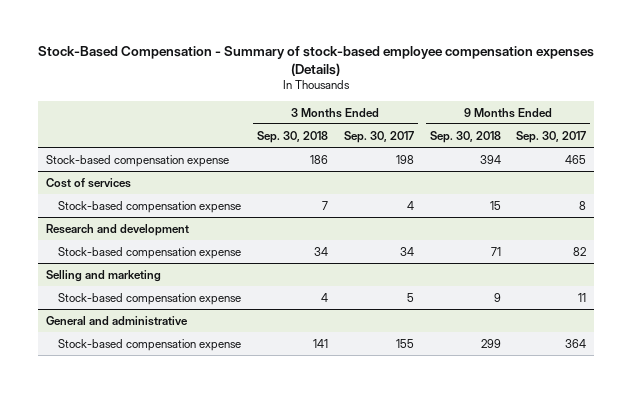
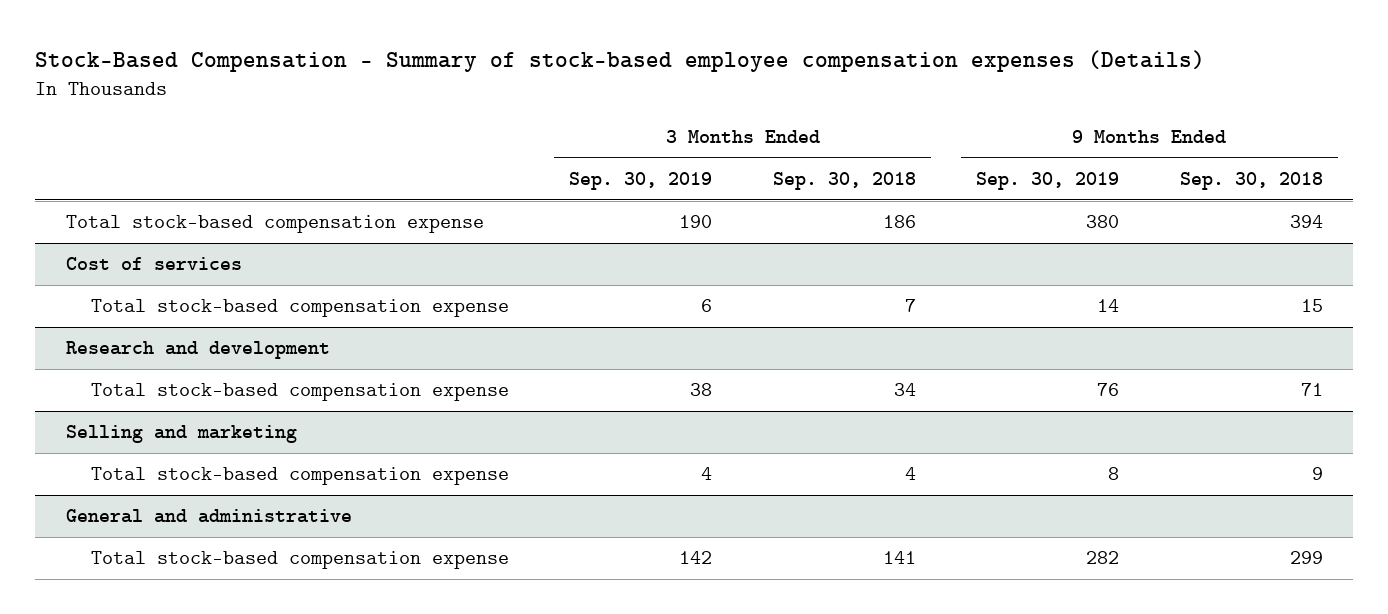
- | 3 Months Ended Sep. 30, 2018 | 3 Months Ended Sep. 30, 2017 | 9 Months Ended Sep. 30, 2018 | 9 Months Ended Sep. 30, 2017
+ | 3 Months Ended Sep. 30, 2019 | 3 Months Ended Sep. 30, 2018 | 9 Months Ended Sep. 30, 2019 | 9 Months Ended Sep. 30, 2018
- Stock-based compensation expense | 186 | 198 | 394 | 465
+ Total stock-based compensation expense | 190 | 186 | 380 | 394
@ Cost of services
- Stock-based compensation expense | 7 | 4 | 15 | 8
+ Total stock-based compensation expense | 6 | 7 | 14 | 15
@ Research and development
- Stock-based compensation expense | 34 | 34 | 71 | 82
+ Total stock-based compensation expense | 38 | 34 | 76 | 71
@ Selling and marketing
- Stock-based compensation expense | 4 | 5 | 9 | 11
+ Total stock-based compensation expense | 4 | 4 | 8 | 9
@ General and administrative
- Stock-based compensation expense | 141 | 155 | 299 | 364
+ Total stock-based compensation expense | 142 | 141 | 282 | 299

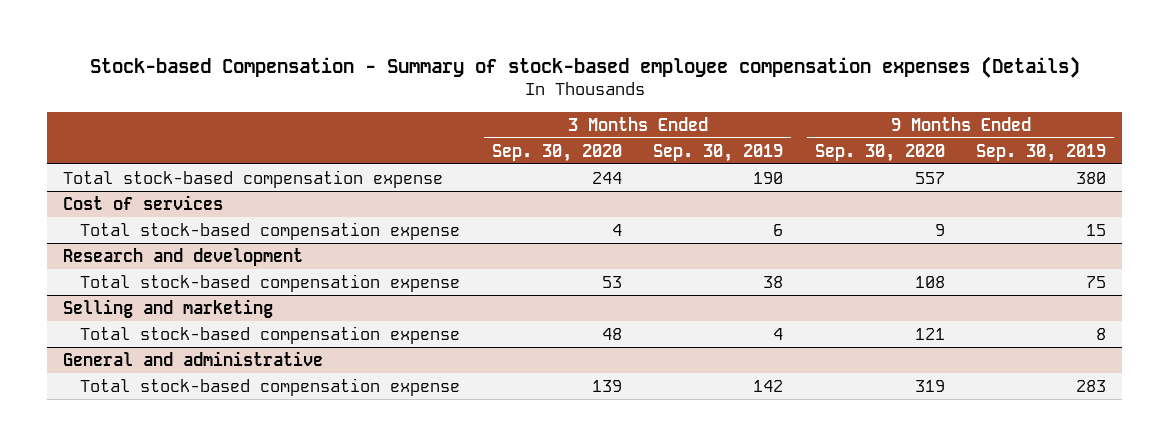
- Stock-Based Compensation - Summary of stock-based employee compensation expenses (Details)
+ Stock-based Compensation - Summary of stock-based employee compensation expenses (Details)
- | 3 Months Ended Sep. 30, 2019 | 3 Months Ended Sep. 30, 2018 | 9 Months Ended Sep. 30, 2019 | 9 Months Ended Sep. 30, 2018
+ | 3 Months Ended Sep. 30, 2020 | 3 Months Ended Sep. 30, 2019 | 9 Months Ended Sep. 30, 2020 | 9 Months Ended Sep. 30, 2019
@ Cost of services
- Total stock-based compensation expense | 6 | 7 | 14 | 15
+ Total stock-based compensation expense | 4 | 6 | 9 | 15
@ Research and development
- Total stock-based compensation expense | 38 | 34 | 76 | 71
+ Total stock-based compensation expense | 53 | 38 | 108 | 75
@ General and administrative
- Total stock-based compensation expense | 142 | 141 | 282 | 299
+ Total stock-based compensation expense | 139 | 142 | 319 | 283

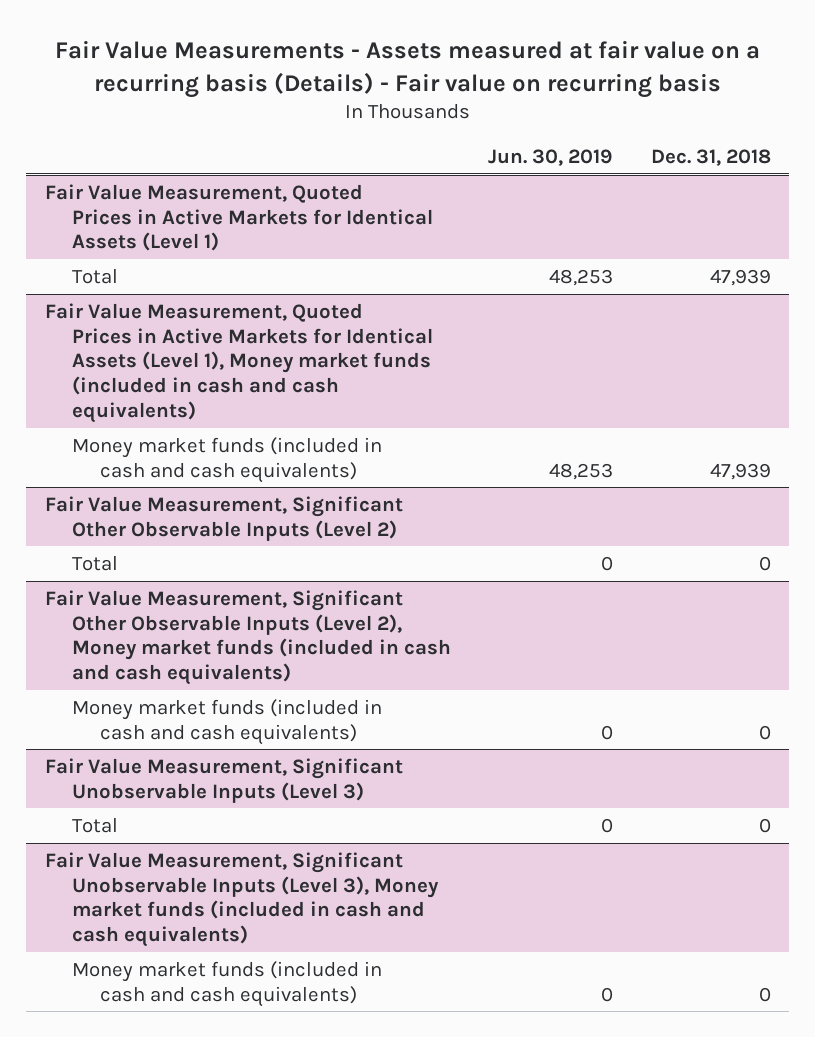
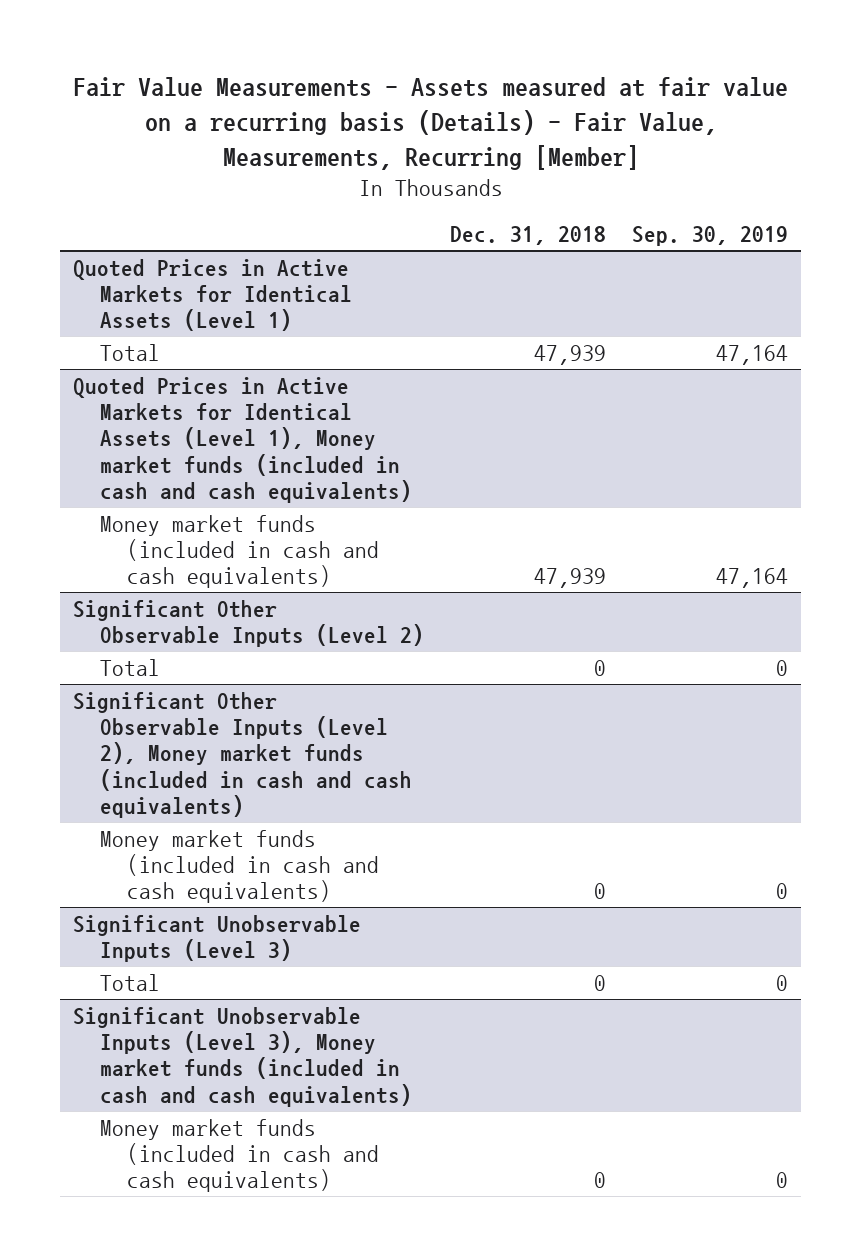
- Fair Value Measurements - Assets measured at fair value on a recurring basis (Details) - Fair value on recurring basis
+ Fair Value Measurements - Assets measured at fair value on a recurring basis (Details) - Fair Value, Measurements, Recurring [Member]
- | Jun. 30, 2019 | Dec. 31, 2018
+ | Dec. 31, 2018 | Sep. 30, 2019
- Fair Value Measurement, Quoted Prices in Active Markets for Identical Assets (Level 1)
+ Quoted Prices in Active Markets for Identical Assets (Level 1)
- Fair Value Measurement, Quoted Prices in Active Markets for Identical Assets (Level 1), Money market funds (included in cash and cash equivalents)
+ Quoted Prices in Active Markets for Identical Assets (Level 1), Money market funds (included in cash and cash equivalents)
- Fair Value Measurement, Significant Other Observable Inputs (Level 2)
+ Significant Other Observable Inputs (Level 2)
- Fair Value Measurement, Significant Other Observable Inputs (Level 2), Money market funds (included in cash and cash equivalents)
+ Significant Other Observable Inputs (Level 2), Money market funds (included in cash and cash equivalents)
- Fair Value Measurement, Significant Unobservable Inputs (Level 3)
+ Significant Unobservable Inputs (Level 3)
- Fair Value Measurement, Significant Unobservable Inputs (Level 3), Money market funds (included in cash and cash equivalents)
+ Significant Unobservable Inputs (Level 3), Money market funds (included in cash and cash equivalents)

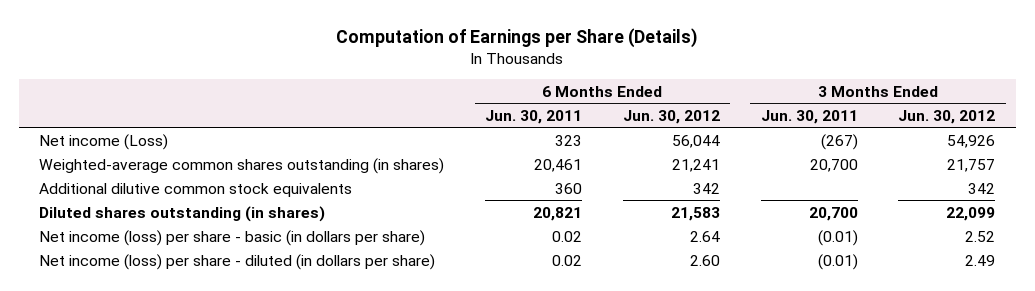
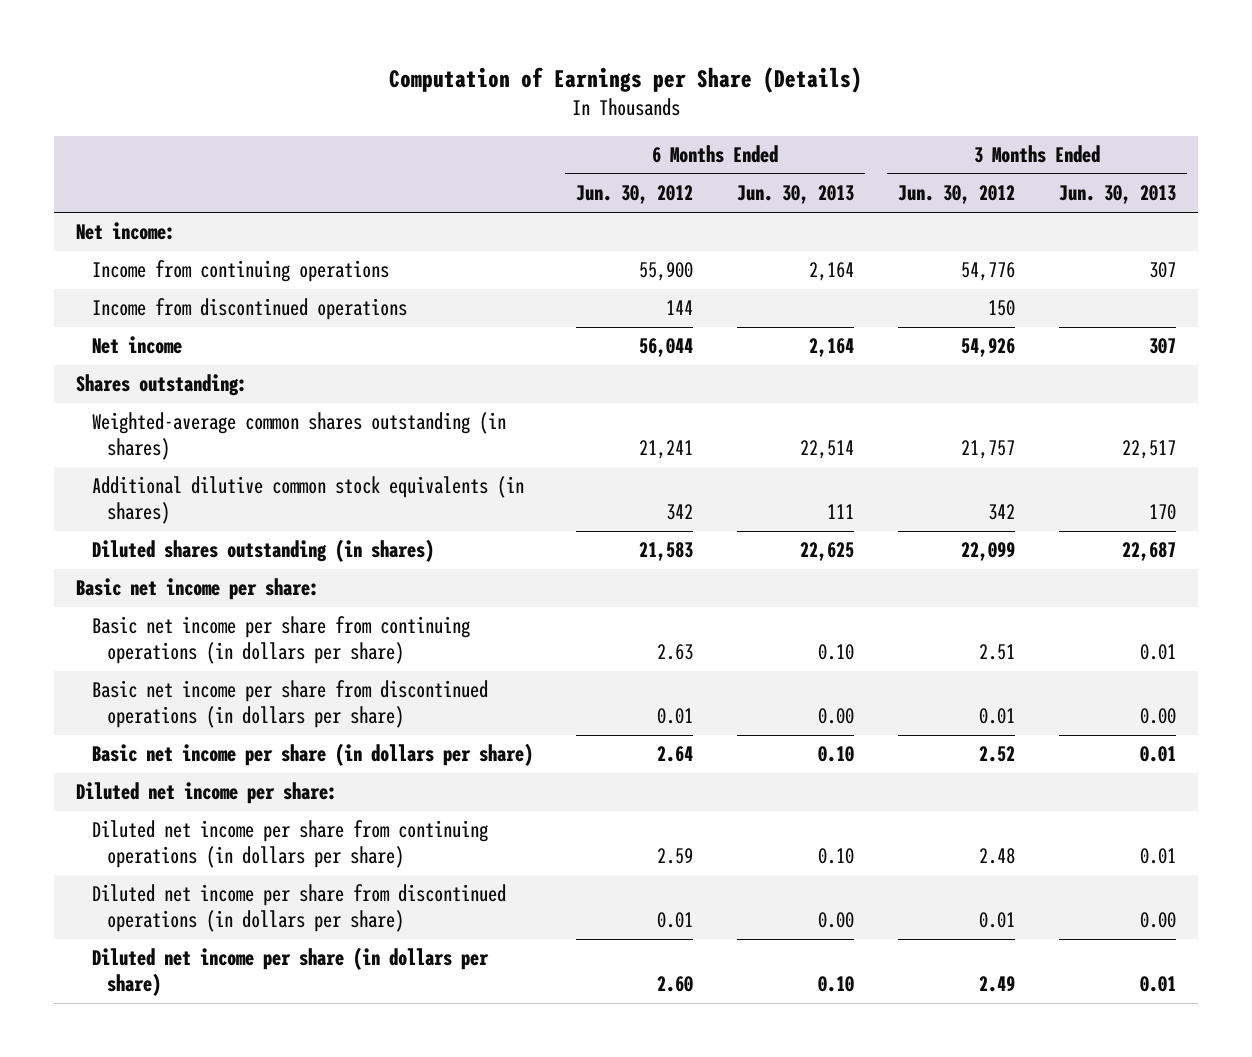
- | 6 Months Ended Jun. 30, 2011 | 6 Months Ended Jun. 30, 2012 | 3 Months Ended Jun. 30, 2011 | 3 Months Ended Jun. 30, 2012
+ | 6 Months Ended Jun. 30, 2012 | 6 Months Ended Jun. 30, 2013 | 3 Months Ended Jun. 30, 2012 | 3 Months Ended Jun. 30, 2013
- Net income (Loss) | 323 | 56,044 | (267) | 54,926
+ Net income:
+ Income from continuing operations | 55,900 | 2,164 | 54,776 | 307
+ Income from discontinued operations | 144 | | 150 |
+ Net income | 56,044 | 2,164 | 54,926 | 307
+ Shares outstanding:
- Additional dilutive common stock equivalents | 360 | 342 | | 342
+ Additional dilutive common stock equivalents (in shares) | 342 | 111 | 342 | 170
- Net income (loss) per share - basic (in dollars per share) | 0.02 | 2.64 | (0.01) | 2.52
- Net income (loss) per share - diluted (in dollars per share) | 0.02 | 2.60 | (0.01) | 2.49
+ Basic net income per share:
+ Basic net income per share from continuing operations (in dollars per share) | 2.63 | 0.10 | 2.51 | 0.01
+ Basic net income per share from discontinued operations (in dollars per share) | 0.01 | 0.00 | 0.01 | 0.00
+ Basic net income per share (in dollars per share) | 2.64 | 0.10 | 2.52 | 0.01
+ Diluted net income per share:
+ Diluted net income per share from continuing operations (in dollars per share) | 2.59 | 0.10 | 2.48 | 0.01
+ Diluted net income per share from discontinued operations (in dollars per share) | 0.01 | 0.00 | 0.01 | 0.00
+ Diluted net income per share (in dollars per share) | 2.60 | 0.10 | 2.49 | 0.01

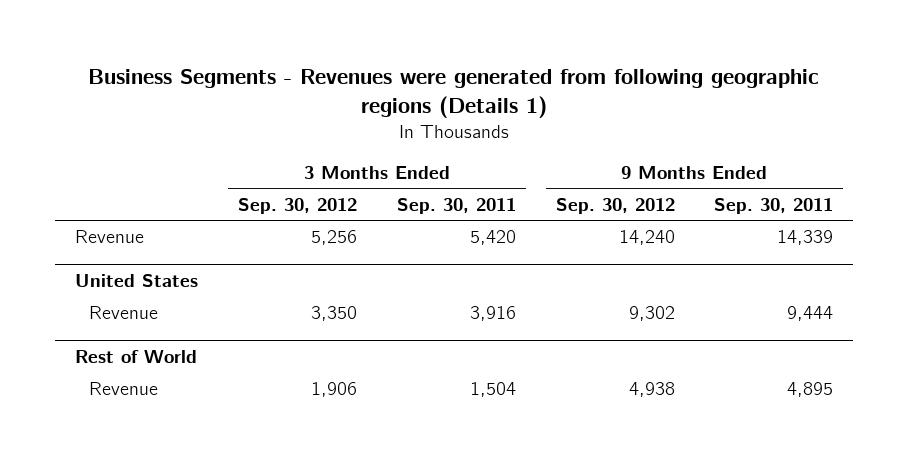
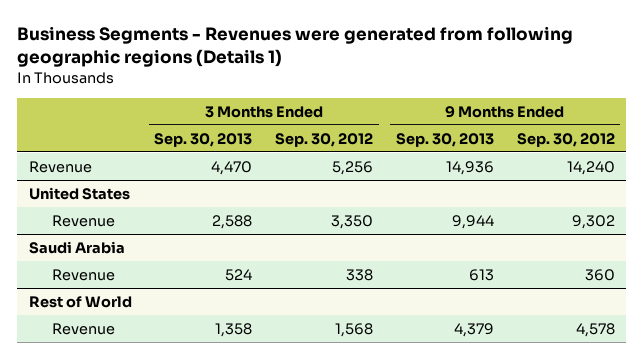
- | 3 Months Ended Sep. 30, 2012 | 3 Months Ended Sep. 30, 2011 | 9 Months Ended Sep. 30, 2012 | 9 Months Ended Sep. 30, 2011
+ | 3 Months Ended Sep. 30, 2013 | 3 Months Ended Sep. 30, 2012 | 9 Months Ended Sep. 30, 2013 | 9 Months Ended Sep. 30, 2012
+ Saudi Arabia
+ Revenue | 524 | 338 | 613 | 360
@ Rest of World
- Revenue | 1,906 | 1,504 | 4,938 | 4,895
+ Revenue | 1,358 | 1,568 | 4,379 | 4,578

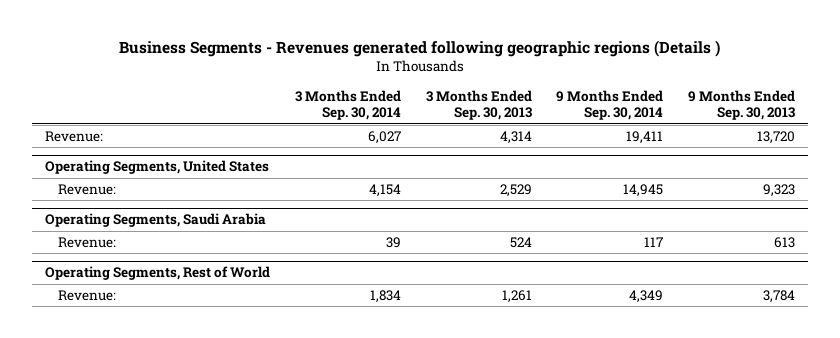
- Business Segments - Revenues were generated from following geographic regions (Details 1)
+ Business Segments - Revenues generated following geographic regions (Details )
- | 3 Months Ended Sep. 30, 2013 | 3 Months Ended Sep. 30, 2012 | 9 Months Ended Sep. 30, 2013 | 9 Months Ended Sep. 30, 2012
+ | 3 Months Ended Sep. 30, 2014 | 3 Months Ended Sep. 30, 2013 | 9 Months Ended Sep. 30, 2014 | 9 Months Ended Sep. 30, 2013
- Revenue | 4,470 | 5,256 | 14,936 | 14,240
- United States
- Revenue | 2,588 | 3,350 | 9,944 | 9,302
- Saudi Arabia
- Revenue | 524 | 338 | 613 | 360
- Rest of World
- Revenue | 1,358 | 1,568 | 4,379 | 4,578
+ Revenue: | 6,027 | 4,314 | 19,411 | 13,720
+ Operating Segments, United States
+ Revenue: | 4,154 | 2,529 | 14,945 | 9,323
+ Operating Segments, Saudi Arabia
+ Revenue: | 39 | 524 | 117 | 613
+ Operating Segments, Rest of World
+ Revenue: | 1,834 | 1,261 | 4,349 | 3,784

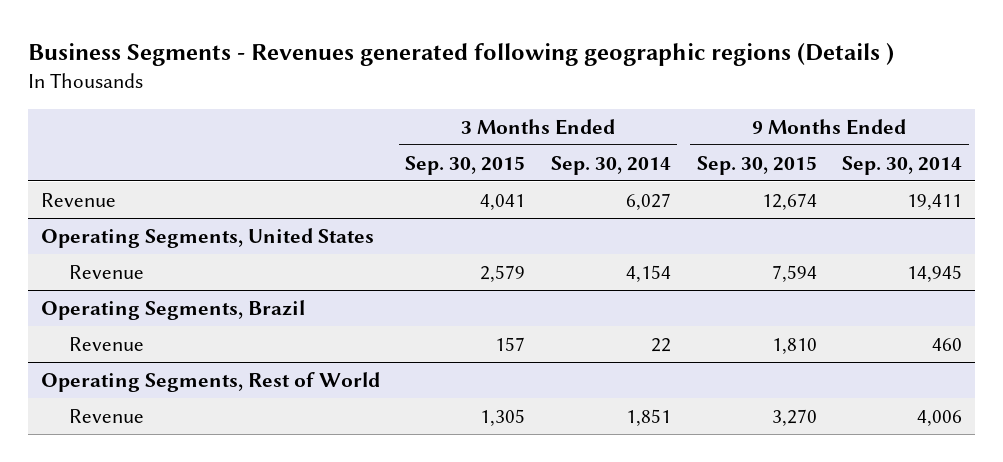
- | 3 Months Ended Sep. 30, 2014 | 3 Months Ended Sep. 30, 2013 | 9 Months Ended Sep. 30, 2014 | 9 Months Ended Sep. 30, 2013
+ | 3 Months Ended Sep. 30, 2015 | 3 Months Ended Sep. 30, 2014 | 9 Months Ended Sep. 30, 2015 | 9 Months Ended Sep. 30, 2014
- Revenue: | 6,027 | 4,314 | 19,411 | 13,720
+ Revenue | 4,041 | 6,027 | 12,674 | 19,411
@ Operating Segments, United States
- Revenue: | 4,154 | 2,529 | 14,945 | 9,323
- Operating Segments, Saudi Arabia
- Revenue: | 39 | 524 | 117 | 613
@ Operating Segments, United States
+ Revenue | 2,579 | 4,154 | 7,594 | 14,945
+ Operating Segments, Brazil
+ Revenue | 157 | 22 | 1,810 | 460
@ Operating Segments, Rest of World
- Revenue: | 1,834 | 1,261 | 4,349 | 3,784
+ Revenue | 1,305 | 1,851 | 3,270 | 4,006

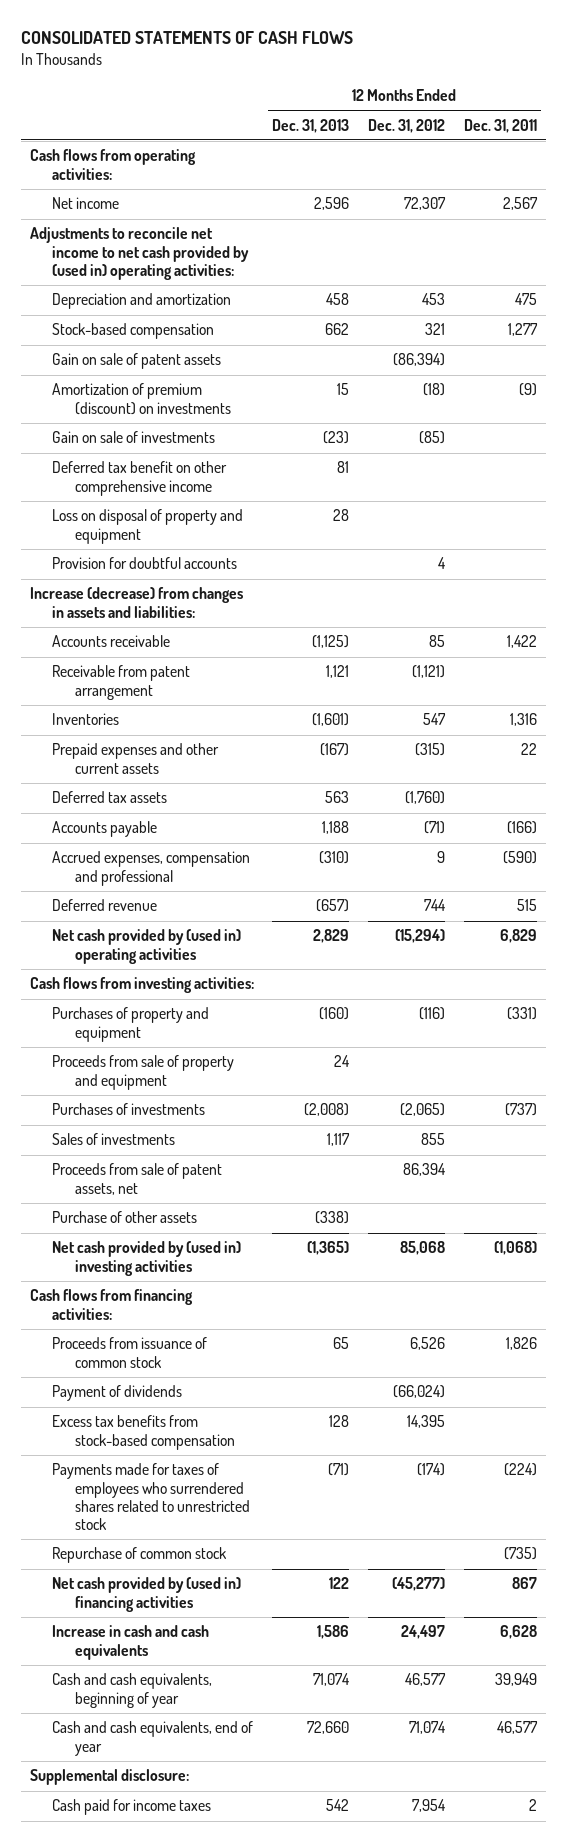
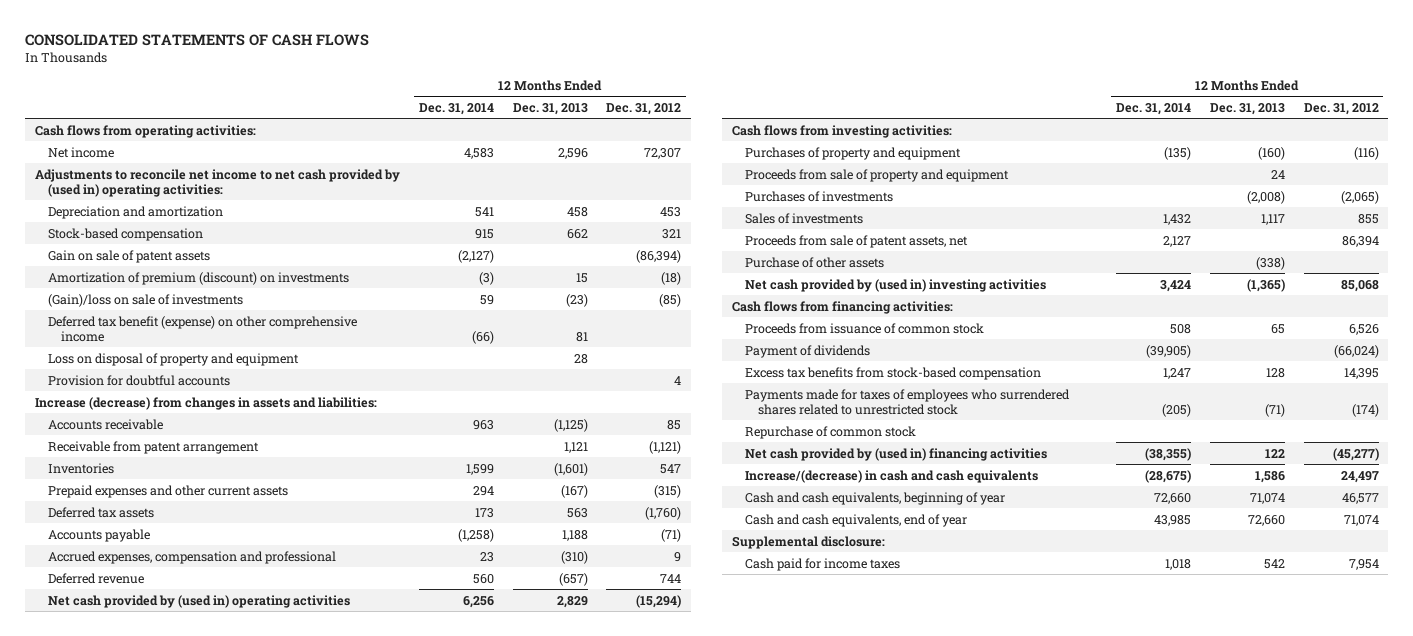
- | 12 Months Ended Dec. 31, 2013 | 12 Months Ended Dec. 31, 2012 | 12 Months Ended Dec. 31, 2011
+ | 12 Months Ended Dec. 31, 2014 | 12 Months Ended Dec. 31, 2013 | 12 Months Ended Dec. 31, 2012
- Gain on sale of investments | (23) | (85) |
- Deferred tax benefit on other comprehensive income | 81 | |
+ (Gain)/loss on sale of investments | 59 | (23) | (85)
+ Deferred tax benefit (expense) on other comprehensive income | (66) | 81 |
- Increase in cash and cash equivalents | 1,586 | 24,497 | 6,628
+ Increase/(decrease) in cash and cash equivalents | (28,675) | 1,586 | 24,497

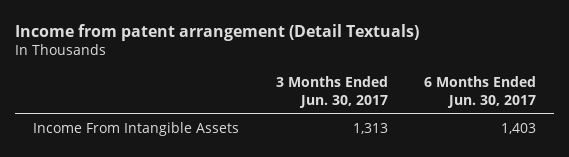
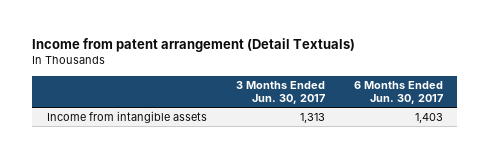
- Income From Intangible Assets | 1,313 | 1,403
+ Income from intangible assets | 1,313 | 1,403

